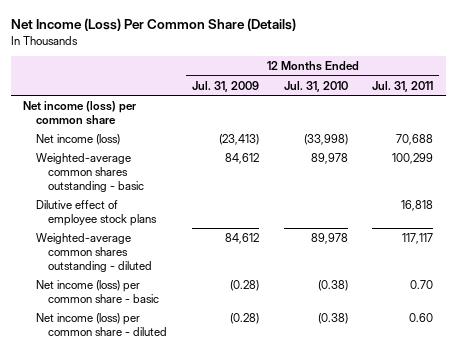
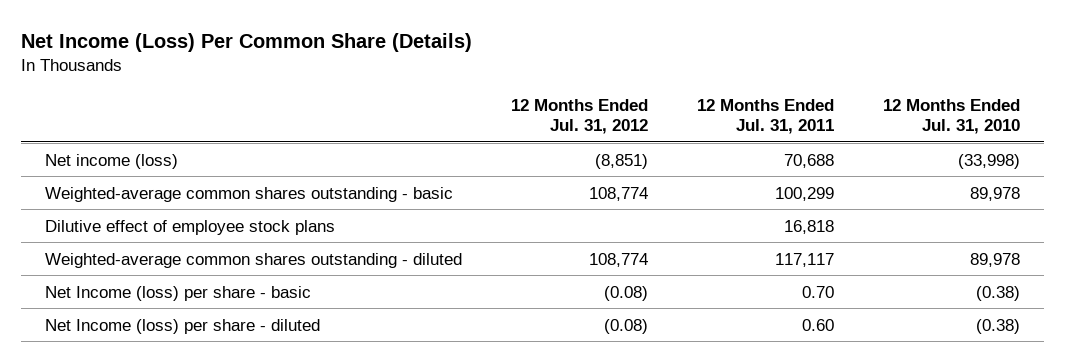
- | 12 Months Ended Jul. 31, 2009 | 12 Months Ended Jul. 31, 2010 | 12 Months Ended Jul. 31, 2011
+ | 12 Months Ended Jul. 31, 2012 | 12 Months Ended Jul. 31, 2011 | 12 Months Ended Jul. 31, 2010
- Net income (loss) per common share
- Net income (loss) per common share - basic | (0.28) | (0.38) | 0.70
- Net income (loss) per common share - diluted | (0.28) | (0.38) | 0.60
+ Net Income (loss) per share - basic | (0.08) | 0.70 | (0.38)
+ Net Income (loss) per share - diluted | (0.08) | 0.60 | (0.38)

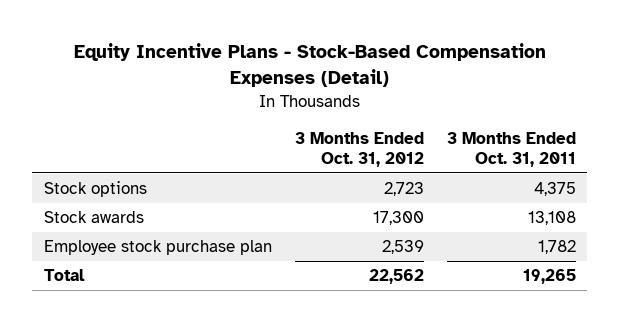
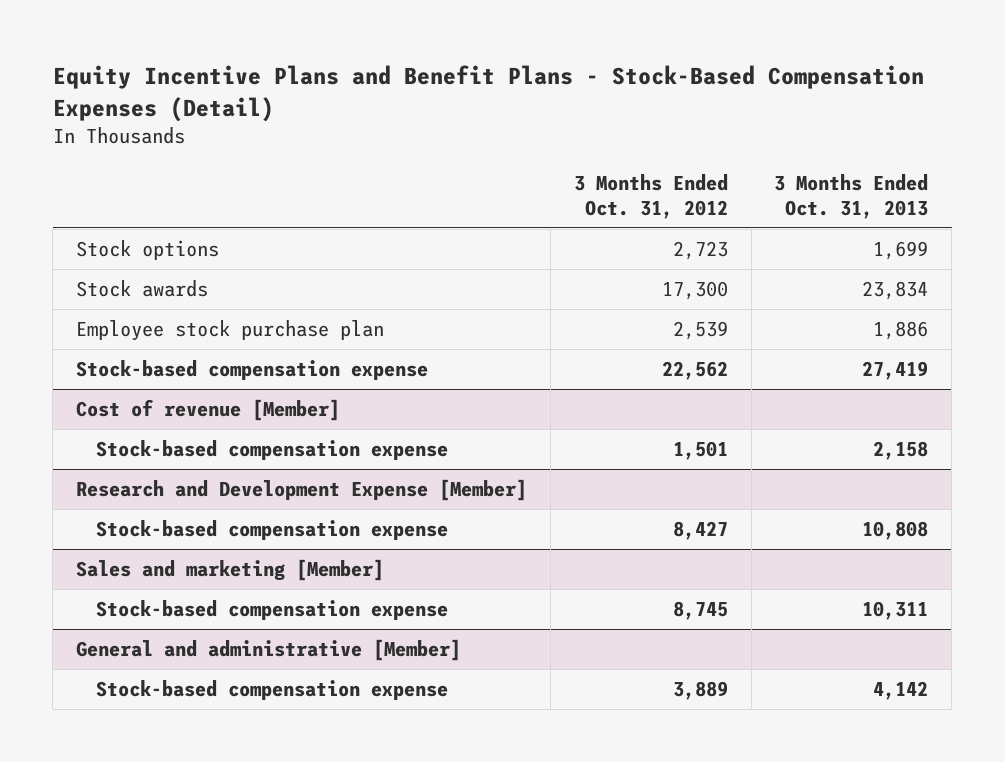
- Equity Incentive Plans - Stock-Based Compensation Expenses (Detail)
+ Equity Incentive Plans and Benefit Plans - Stock-Based Compensation Expenses (Detail)
- | 3 Months Ended Oct. 31, 2012 | 3 Months Ended Oct. 31, 2011
+ | 3 Months Ended Oct. 31, 2012 | 3 Months Ended Oct. 31, 2013
- Total | 22,562 | 19,265
+ Stock-based compensation expense | 22,562 | 27,419
+ Cost of revenue [Member]
+ Stock-based compensation expense | 1,501 | 2,158
+ Research and Development Expense [Member]
+ Stock-based compensation expense | 8,427 | 10,808
+ Sales and marketing [Member]
+ Stock-based compensation expense | 8,745 | 10,311
+ General and administrative [Member]
+ Stock-based compensation expense | 3,889 | 4,142

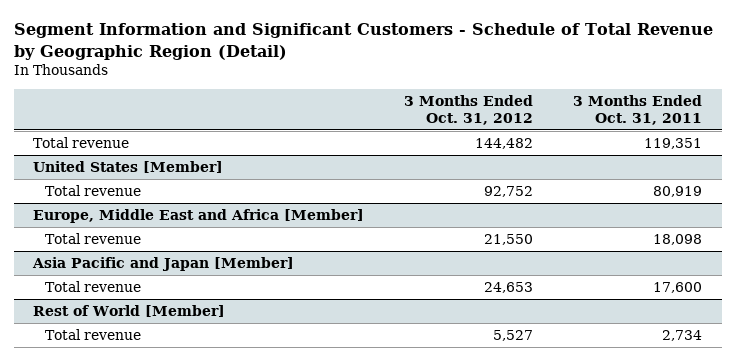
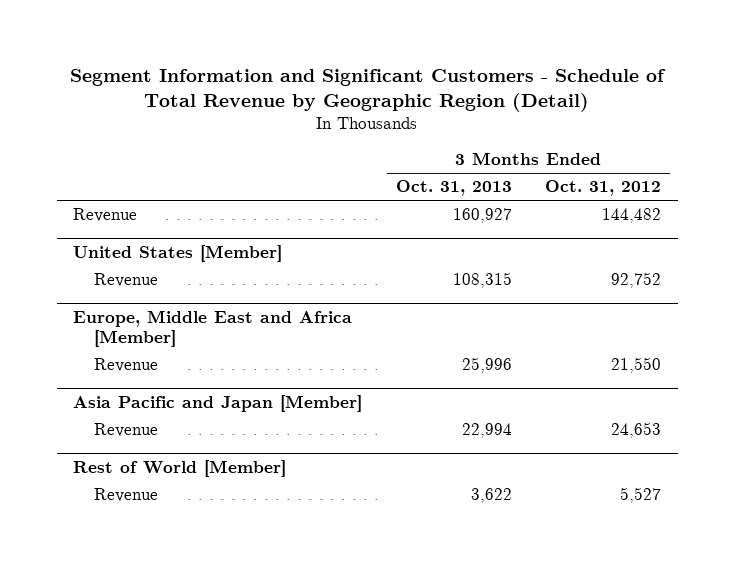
- | 3 Months Ended Oct. 31, 2012 | 3 Months Ended Oct. 31, 2011
+ | 3 Months Ended Oct. 31, 2013 | 3 Months Ended Oct. 31, 2012
- Total revenue | 144,482 | 119,351
+ Revenue | 160,927 | 144,482
@ United States [Member]
- Total revenue | 92,752 | 80,919
+ Revenue | 108,315 | 92,752
@ Europe, Middle East and Africa [Member]
- Total revenue | 21,550 | 18,098
+ Revenue | 25,996 | 21,550
@ Asia Pacific and Japan [Member]
- Total revenue | 24,653 | 17,600
+ Revenue | 22,994 | 24,653
@ Rest of World [Member]
- Total revenue | 5,527 | 2,734
+ Revenue | 3,622 | 5,527

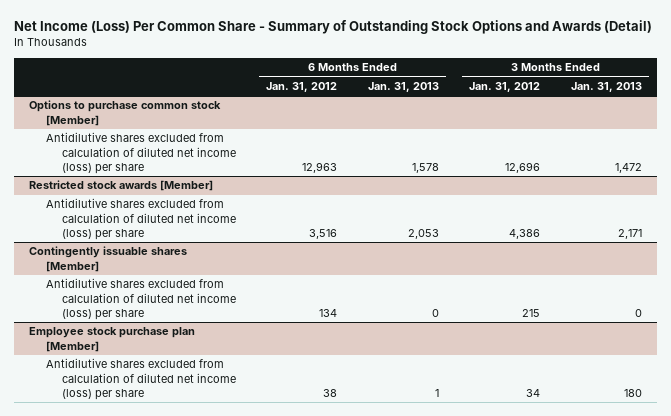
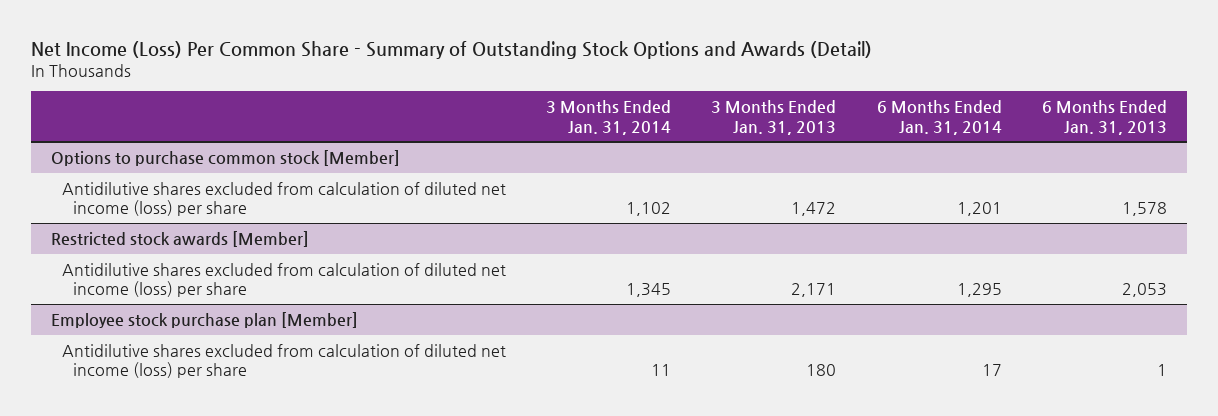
- | 6 Months Ended Jan. 31, 2012 | 6 Months Ended Jan. 31, 2013 | 3 Months Ended Jan. 31, 2012 | 3 Months Ended Jan. 31, 2013
+ | 3 Months Ended Jan. 31, 2014 | 3 Months Ended Jan. 31, 2013 | 6 Months Ended Jan. 31, 2014 | 6 Months Ended Jan. 31, 2013
- Contingently issuable shares [Member]
- Antidilutive shares excluded from calculation of diluted net income (loss) per share | 134 | 0 | 215 | 0

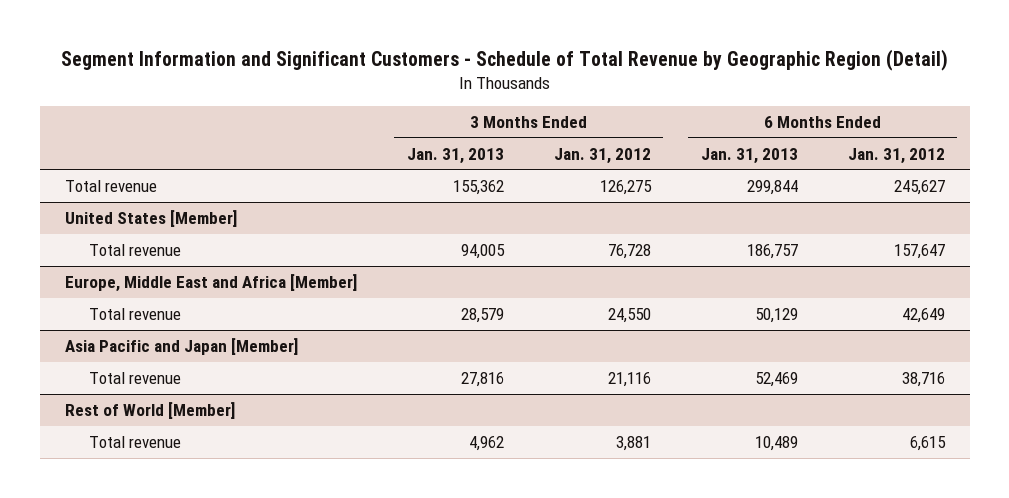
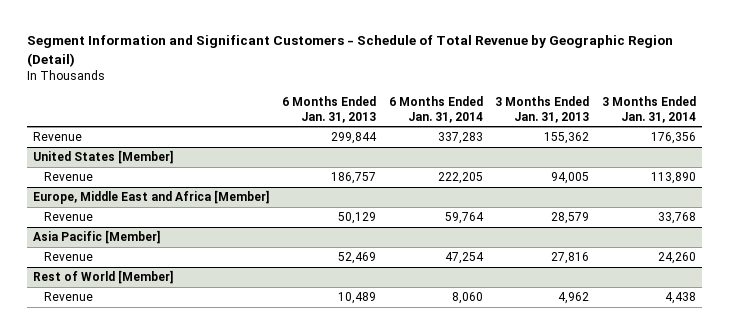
- | 3 Months Ended Jan. 31, 2013 | 3 Months Ended Jan. 31, 2012 | 6 Months Ended Jan. 31, 2013 | 6 Months Ended Jan. 31, 2012
+ | 6 Months Ended Jan. 31, 2013 | 6 Months Ended Jan. 31, 2014 | 3 Months Ended Jan. 31, 2013 | 3 Months Ended Jan. 31, 2014
- Total revenue | 155,362 | 126,275 | 299,844 | 245,627
+ Revenue | 299,844 | 337,283 | 155,362 | 176,356
@ United States [Member]
- Total revenue | 94,005 | 76,728 | 186,757 | 157,647
+ Revenue | 186,757 | 222,205 | 94,005 | 113,890
@ Europe, Middle East and Africa [Member]
- Total revenue | 28,579 | 24,550 | 50,129 | 42,649
- Asia Pacific and Japan [Member]
- Total revenue | 27,816 | 21,116 | 52,469 | 38,716
@ Europe, Middle East and Africa [Member]
+ Revenue | 50,129 | 59,764 | 28,579 | 33,768
+ Asia Pacific [Member]
+ Revenue | 52,469 | 47,254 | 27,816 | 24,260
@ Rest of World [Member]
- Total revenue | 4,962 | 3,881 | 10,489 | 6,615
+ Revenue | 10,489 | 8,060 | 4,962 | 4,438

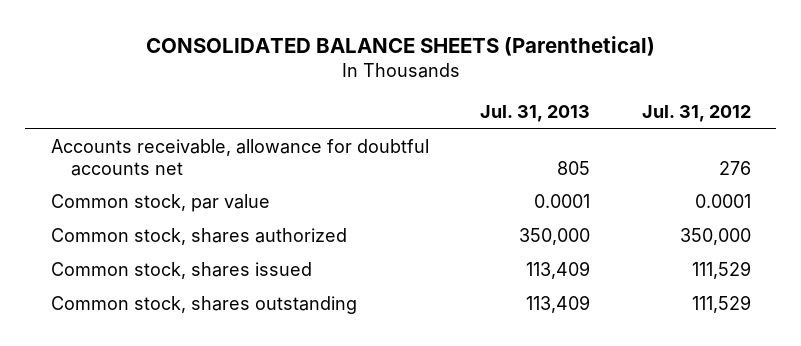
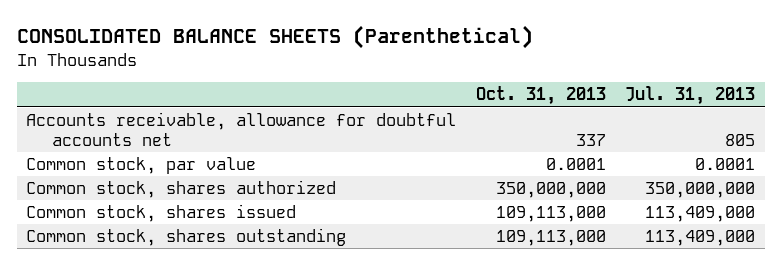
- | Jul. 31, 2013 | Jul. 31, 2012
+ | Oct. 31, 2013 | Jul. 31, 2013
- Common stock, shares authorized | 350,000 | 350,000
- Common stock, shares issued | 113,409 | 111,529
- Common stock, shares outstanding | 113,409 | 111,529
+ Common stock, shares authorized | 350,000,000 | 350,000,000
+ Common stock, shares issued | 109,113,000 | 113,409,000
+ Common stock, shares outstanding | 109,113,000 | 113,409,000

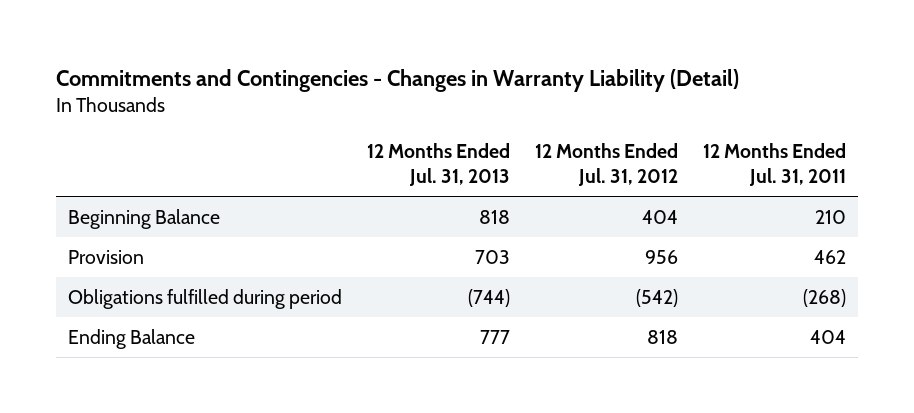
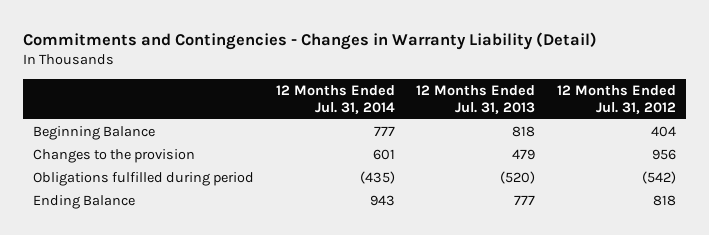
- | 12 Months Ended Jul. 31, 2013 | 12 Months Ended Jul. 31, 2012 | 12 Months Ended Jul. 31, 2011
+ | 12 Months Ended Jul. 31, 2014 | 12 Months Ended Jul. 31, 2013 | 12 Months Ended Jul. 31, 2012
- Provision | 703 | 956 | 462
- Obligations fulfilled during period | (744) | (542) | (268)
+ Changes to the provision | 601 | 479 | 956
+ Obligations fulfilled during period | (435) | (520) | (542)

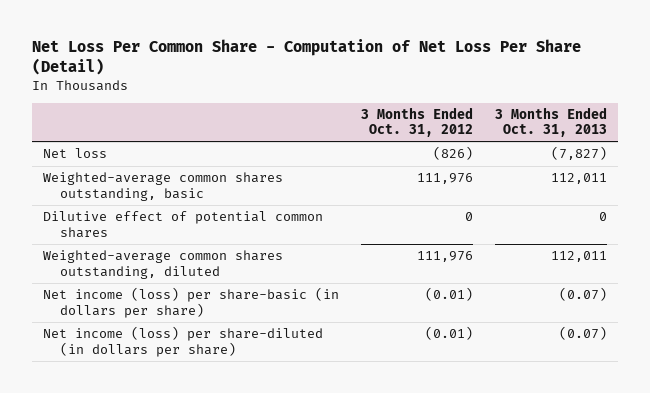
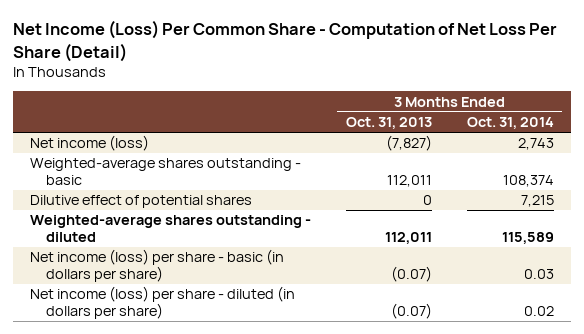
- Net Loss Per Common Share - Computation of Net Loss Per Share (Detail)
+ Net Income (Loss) Per Common Share - Computation of Net Loss Per Share (Detail)
- | 3 Months Ended Oct. 31, 2012 | 3 Months Ended Oct. 31, 2013
+ | 3 Months Ended Oct. 31, 2013 | 3 Months Ended Oct. 31, 2014
- Net loss | (826) | (7,827)
- Weighted-average common shares outstanding, basic | 111,976 | 112,011
- Dilutive effect of potential common shares | 0 | 0
- Weighted-average common shares outstanding, diluted | 111,976 | 112,011
- Net income (loss) per share-basic (in dollars per share) | (0.01) | (0.07)
- Net income (loss) per share-diluted (in dollars per share) | (0.01) | (0.07)
+ Net income (loss) | (7,827) | 2,743
+ Weighted-average shares outstanding - basic | 112,011 | 108,374
+ Dilutive effect of potential shares | 0 | 7,215
+ Weighted-average shares outstanding - diluted | 112,011 | 115,589
+ Net income (loss) per share - basic (in dollars per share) | (0.07) | 0.03
+ Net income (loss) per share - diluted (in dollars per share) | (0.07) | 0.02

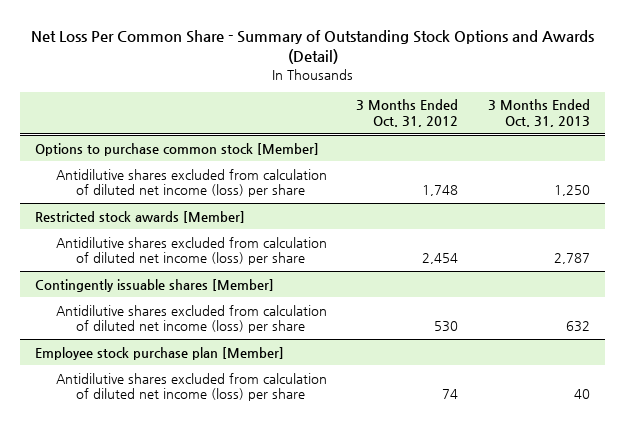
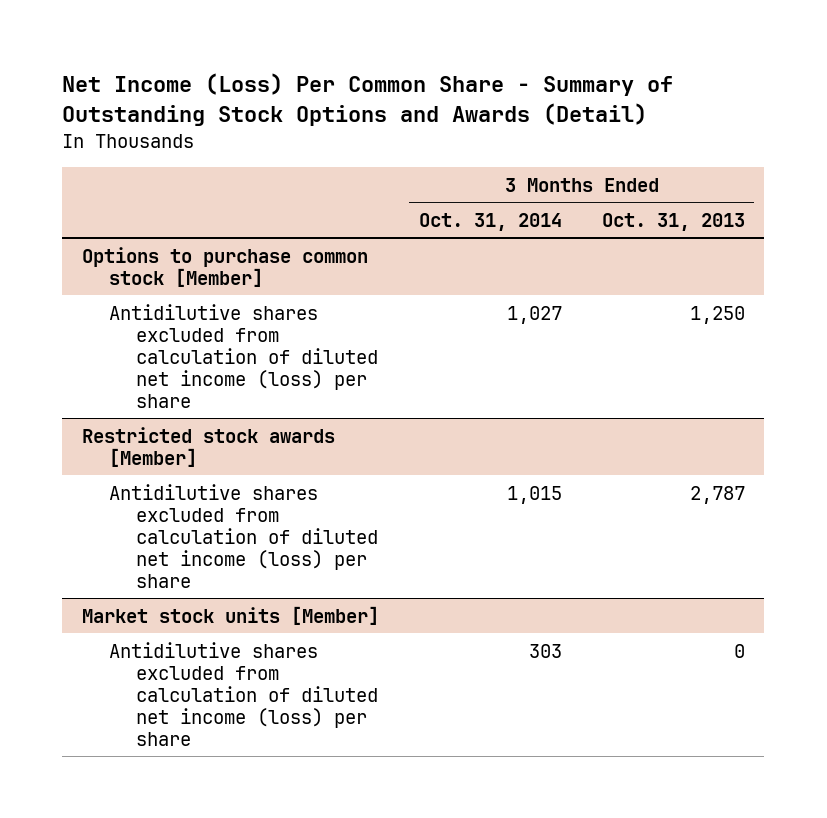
- Net Loss Per Common Share - Summary of Outstanding Stock Options and Awards (Detail)
+ Net Income (Loss) Per Common Share - Summary of Outstanding Stock Options and Awards (Detail)
- | 3 Months Ended Oct. 31, 2012 | 3 Months Ended Oct. 31, 2013
+ | 3 Months Ended Oct. 31, 2014 | 3 Months Ended Oct. 31, 2013
- Contingently issuable shares [Member]
- Antidilutive shares excluded from calculation of diluted net income (loss) per share | 530 | 632
- Employee stock purchase plan [Member]
- Antidilutive shares excluded from calculation of diluted net income (loss) per share | 74 | 40
+ Market stock units [Member]
+ Antidilutive shares excluded from calculation of diluted net income (loss) per share | 303 | 0

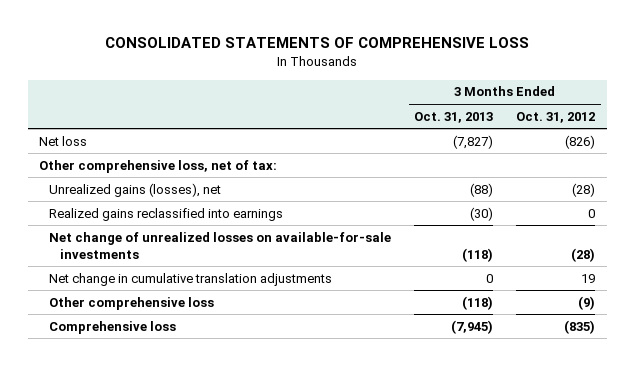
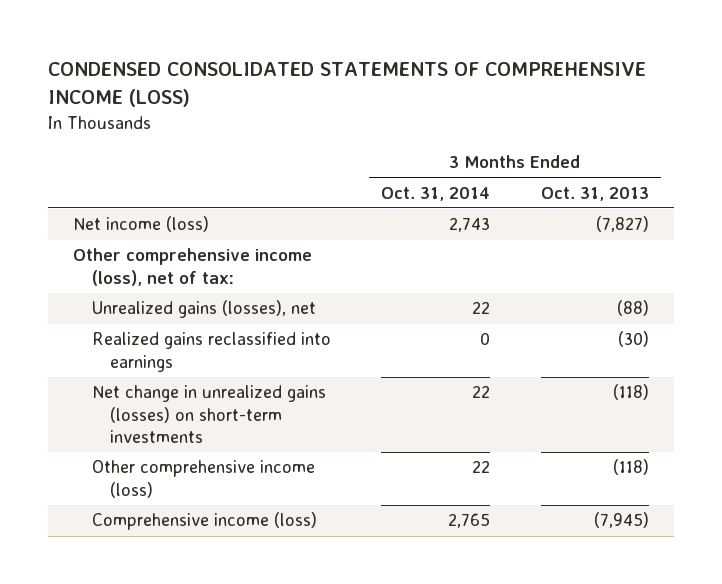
- CONSOLIDATED STATEMENTS OF COMPREHENSIVE LOSS
+ CONDENSED CONSOLIDATED STATEMENTS OF COMPREHENSIVE INCOME (LOSS)
- | 3 Months Ended Oct. 31, 2013 | 3 Months Ended Oct. 31, 2012
+ | 3 Months Ended Oct. 31, 2014 | 3 Months Ended Oct. 31, 2013
- Net loss | (7,827) | (826)
- Other comprehensive loss, net of tax:
+ Net income (loss) | 2,743 | (7,827)
+ Other comprehensive income (loss), net of tax:
- Net change of unrealized losses on available-for-sale investments | (118) | (28)
- Net change in cumulative translation adjustments | 0 | 19
- Other comprehensive loss | (118) | (9)
- Comprehensive loss | (7,945) | (835)
+ Net change in unrealized gains (losses) on short-term investments | 22 | (118)
+ Other comprehensive income (loss) | 22 | (118)
+ Comprehensive income (loss) | 2,765 | (7,945)

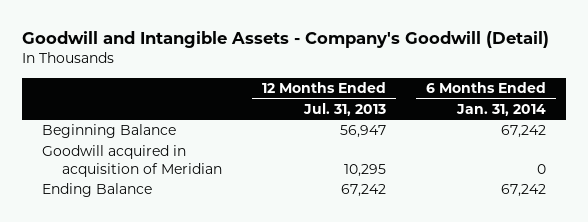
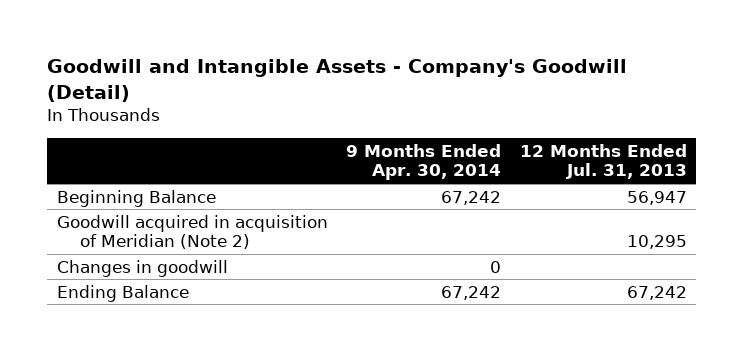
- | 12 Months Ended Jul. 31, 2013 | 6 Months Ended Jan. 31, 2014
+ | 9 Months Ended Apr. 30, 2014 | 12 Months Ended Jul. 31, 2013
- Goodwill acquired in acquisition of Meridian | 10,295 | 0
+ Goodwill acquired in acquisition of Meridian (Note 2) | | 10,295
+ Changes in goodwill | 0 |

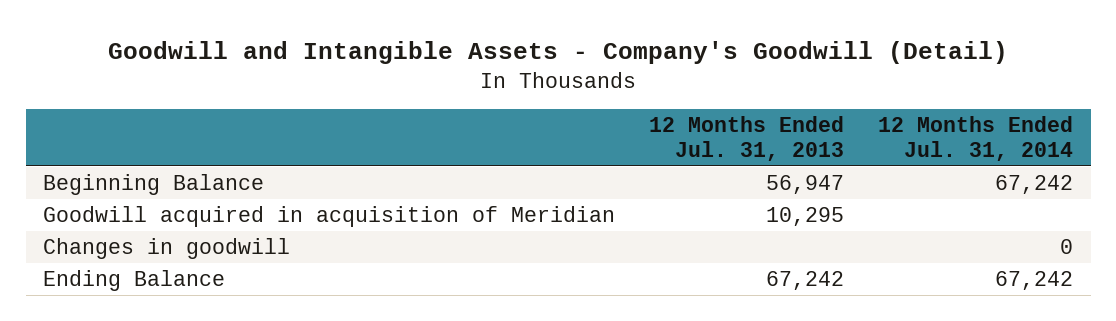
- | 9 Months Ended Apr. 30, 2014 | 12 Months Ended Jul. 31, 2013
+ | 12 Months Ended Jul. 31, 2013 | 12 Months Ended Jul. 31, 2014
- Goodwill acquired in acquisition of Meridian (Note 2) | | 10,295
+ Goodwill acquired in acquisition of Meridian | 10,295 |

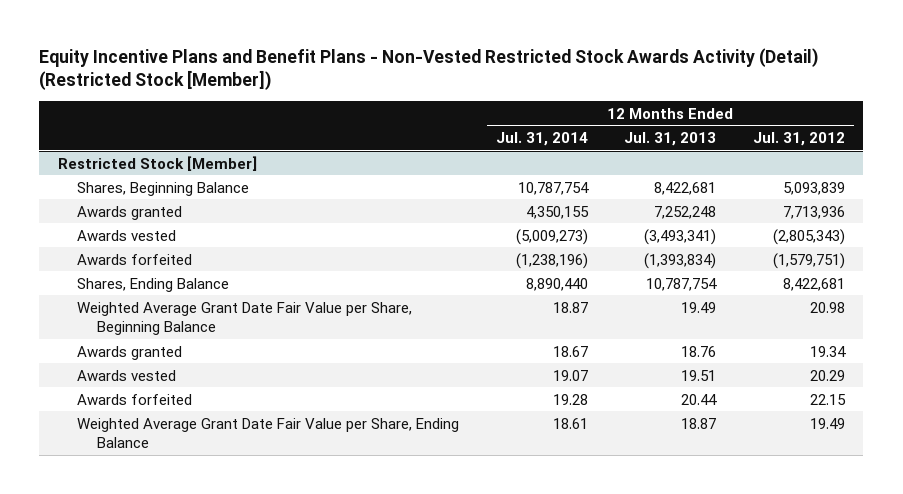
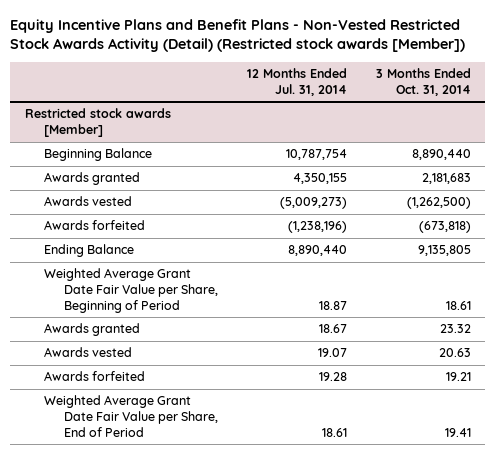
- Equity Incentive Plans and Benefit Plans - Non-Vested Restricted Stock Awards Activity (Detail) (Restricted Stock [Member])
+ Equity Incentive Plans and Benefit Plans - Non-Vested Restricted Stock Awards Activity (Detail) (Restricted stock awards [Member])
- | 12 Months Ended Jul. 31, 2014 | 12 Months Ended Jul. 31, 2013 | 12 Months Ended Jul. 31, 2012
+ | 12 Months Ended Jul. 31, 2014 | 3 Months Ended Oct. 31, 2014
- Restricted Stock [Member]
- Shares, Beginning Balance | 10,787,754 | 8,422,681 | 5,093,839
+ Restricted stock awards [Member]
+ Beginning Balance | 10,787,754 | 8,890,440
- Shares, Ending Balance | 8,890,440 | 10,787,754 | 8,422,681
- Weighted Average Grant Date Fair Value per Share, Beginning Balance | 18.87 | 19.49 | 20.98
+ Ending Balance | 8,890,440 | 9,135,805
+ Weighted Average Grant Date Fair Value per Share, Beginning of Period | 18.87 | 18.61
- Weighted Average Grant Date Fair Value per Share, Ending Balance | 18.61 | 18.87 | 19.49
+ Weighted Average Grant Date Fair Value per Share, End of Period | 18.61 | 19.41

